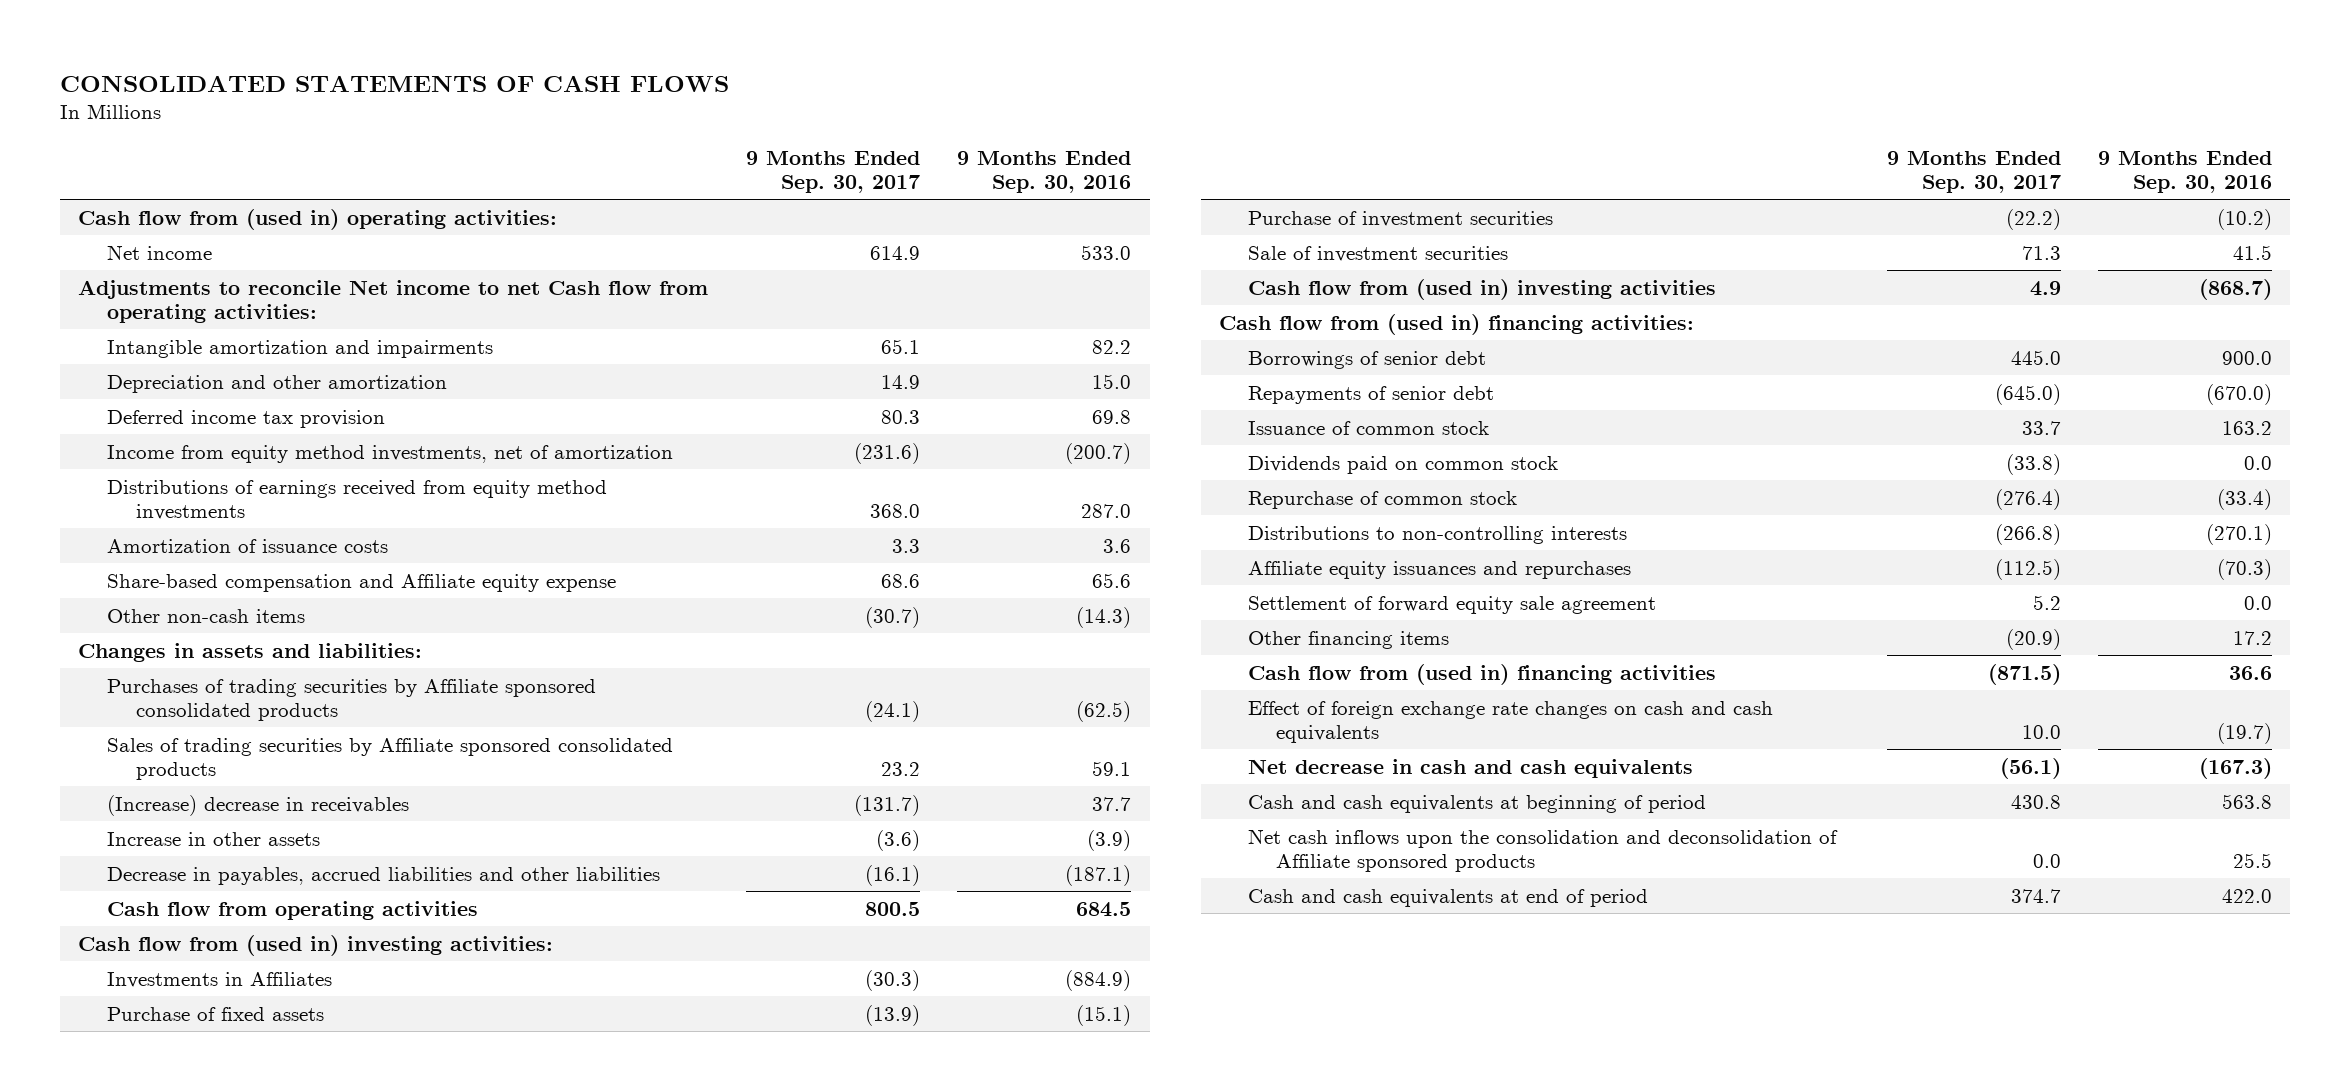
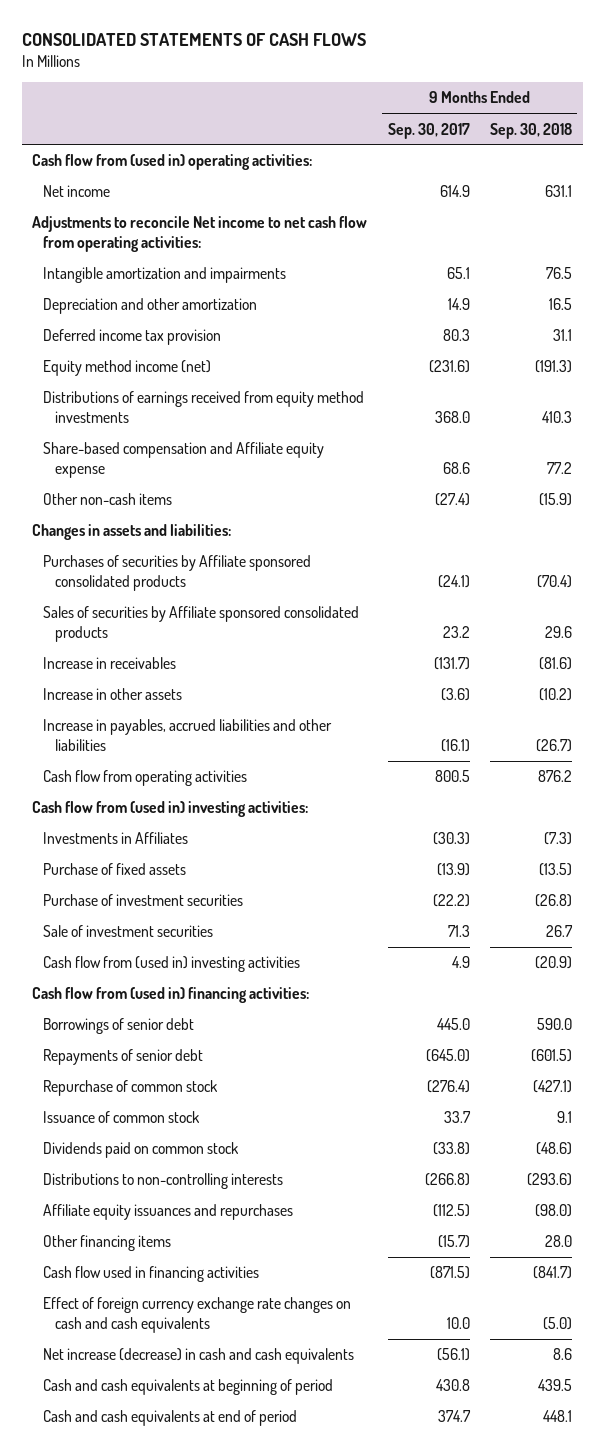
- | 9 Months Ended Sep. 30, 2017 | 9 Months Ended Sep. 30, 2016
+ | 9 Months Ended Sep. 30, 2017 | 9 Months Ended Sep. 30, 2018
- Adjustments to reconcile Net income to net Cash flow from operating activities:
+ Adjustments to reconcile Net income to net cash flow from operating activities:
- Income from equity method investments, net of amortization | (231.6) | (200.7)
+ Equity method income (net) | (231.6) | (191.3)
- Amortization of issuance costs | 3.3 | 3.6
- Other non-cash items | (30.7) | (14.3)
+ Other non-cash items | (27.4) | (15.9)
- Purchases of trading securities by Affiliate sponsored consolidated products | (24.1) | (62.5)
- Sales of trading securities by Affiliate sponsored consolidated products | 23.2 | 59.1
- (Increase) decrease in receivables | (131.7) | 37.7
+ Purchases of securities by Affiliate sponsored consolidated products | (24.1) | (70.4)
+ Sales of securities by Affiliate sponsored consolidated products | 23.2 | 29.6
+ Increase in receivables | (131.7) | (81.6)
- Decrease in payables, accrued liabilities and other liabilities | (16.1) | (187.1)
+ Increase in payables, accrued liabilities and other liabilities | (16.1) | (26.7)
moved up: Repurchase of common stock | (276.4) | (427.1)
- Settlement of forward equity sale agreement | 5.2 | 0.0
- Other financing items | (20.9) | 17.2
- Cash flow from (used in) financing activities | (871.5) | 36.6
- Effect of foreign exchange rate changes on cash and cash equivalents | 10.0 | (19.7)
- Net decrease in cash and cash equivalents | (56.1) | (167.3)
+ Other financing items | (15.7) | 28.0
+ Cash flow used in financing activities | (871.5) | (841.7)
+ Effect of foreign currency exchange rate changes on cash and cash equivalents | 10.0 | (5.0)
+ Net increase (decrease) in cash and cash equivalents | (56.1) | 8.6
- Net cash inflows upon the consolidation and deconsolidation of Affiliate sponsored products | 0.0 | 25.5

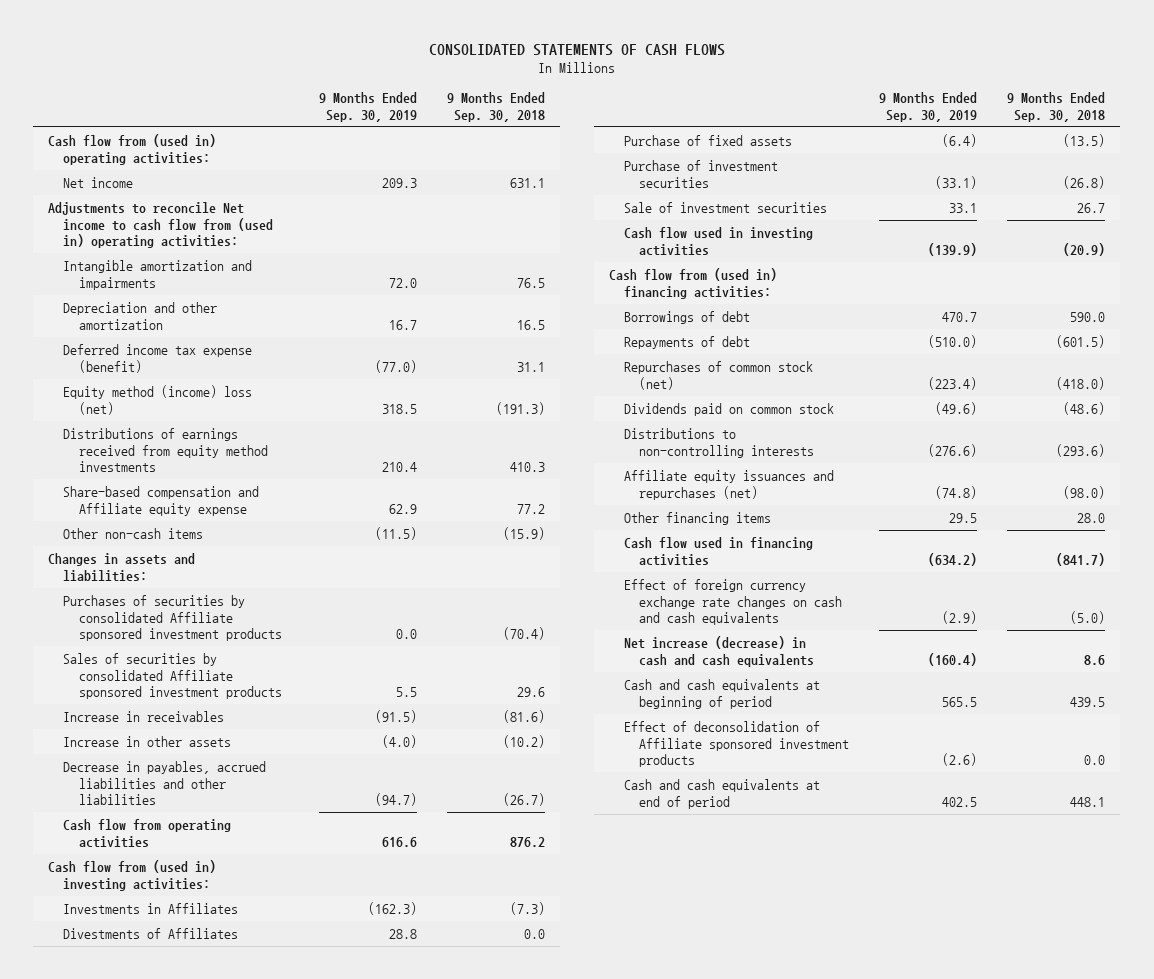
- | 9 Months Ended Sep. 30, 2017 | 9 Months Ended Sep. 30, 2018
+ | 9 Months Ended Sep. 30, 2019 | 9 Months Ended Sep. 30, 2018
- Adjustments to reconcile Net income to net cash flow from operating activities:
+ Adjustments to reconcile Net income to cash flow from (used in) operating activities:
- Deferred income tax provision | 80.3 | 31.1
- Equity method income (net) | (231.6) | (191.3)
+ Deferred income tax expense (benefit) | (77.0) | 31.1
+ Equity method (income) loss (net) | 318.5 | (191.3)
- Purchases of securities by Affiliate sponsored consolidated products | (24.1) | (70.4)
- Sales of securities by Affiliate sponsored consolidated products | 23.2 | 29.6
+ Purchases of securities by consolidated Affiliate sponsored investment products | 0.0 | (70.4)
+ Sales of securities by consolidated Affiliate sponsored investment products | 5.5 | 29.6
- Increase in payables, accrued liabilities and other liabilities | (16.1) | (26.7)
+ Decrease in payables, accrued liabilities and other liabilities | (94.7) | (26.7)
+ Divestments of Affiliates | 28.8 | 0.0
- Cash flow from (used in) investing activities | 4.9 | (20.9)
+ Cash flow used in investing activities | (139.9) | (20.9)
- Borrowings of senior debt | 445.0 | 590.0
- Repayments of senior debt | (645.0) | (601.5)
- Repurchase of common stock | (276.4) | (427.1)
- Issuance of common stock | 33.7 | 9.1
+ Borrowings of debt | 470.7 | 590.0
+ Repayments of debt | (510.0) | (601.5)
+ Repurchases of common stock (net) | (223.4) | (418.0)
- Affiliate equity issuances and repurchases | (112.5) | (98.0)
+ Affiliate equity issuances and repurchases (net) | (74.8) | (98.0)
+ Effect of deconsolidation of Affiliate sponsored investment products | (2.6) | 0.0

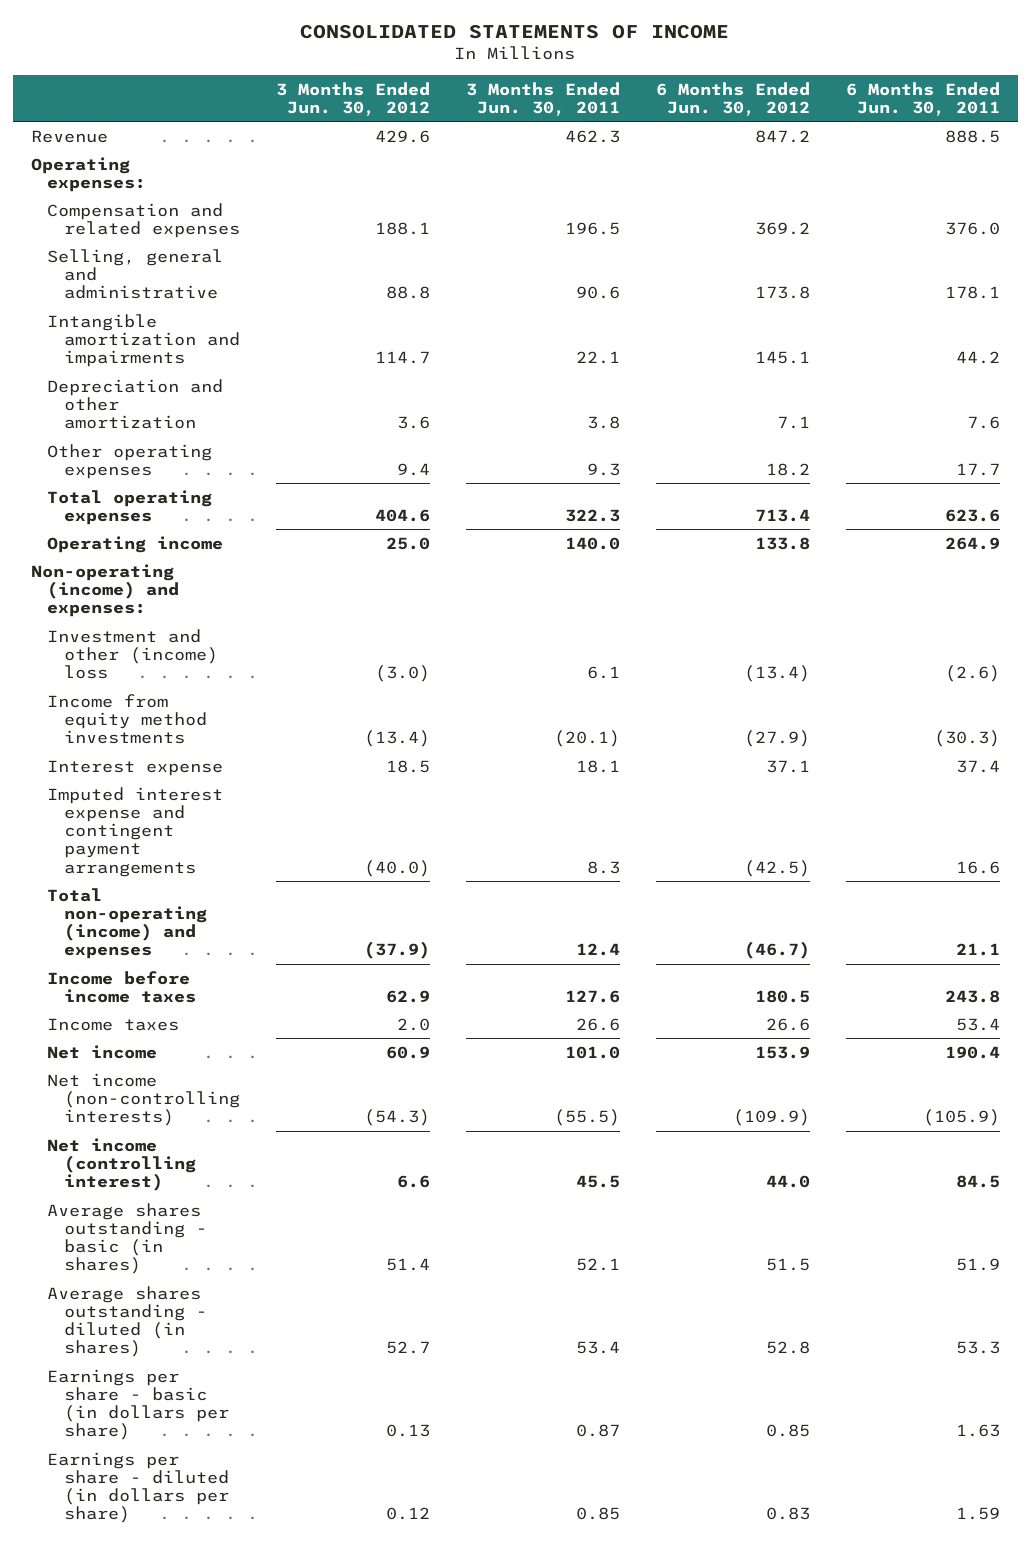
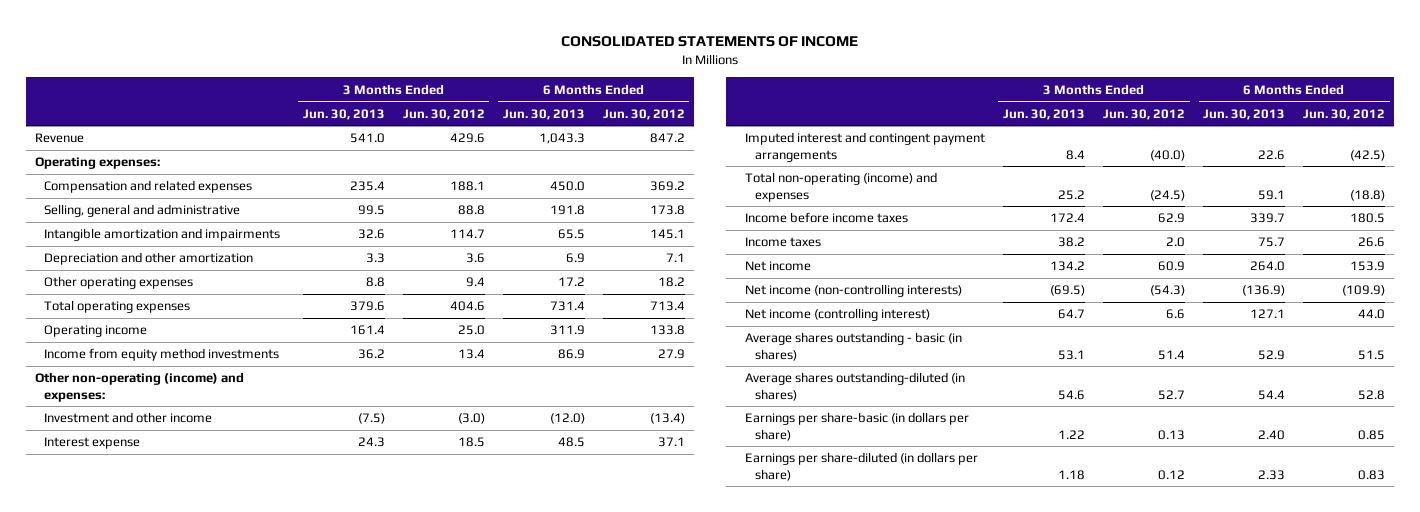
- | 3 Months Ended Jun. 30, 2012 | 3 Months Ended Jun. 30, 2011 | 6 Months Ended Jun. 30, 2012 | 6 Months Ended Jun. 30, 2011
+ | 3 Months Ended Jun. 30, 2013 | 3 Months Ended Jun. 30, 2012 | 6 Months Ended Jun. 30, 2013 | 6 Months Ended Jun. 30, 2012
- Non-operating (income) and expenses:
- Investment and other (income) loss | (3.0) | 6.1 | (13.4) | (2.6)
- Income from equity method investments | (13.4) | (20.1) | (27.9) | (30.3)
+ Income from equity method investments | 36.2 | 13.4 | 86.9 | 27.9
+ Other non-operating (income) and expenses:
+ Investment and other income | (7.5) | (3.0) | (12.0) | (13.4)
- Imputed interest expense and contingent payment arrangements | (40.0) | 8.3 | (42.5) | 16.6
- Total non-operating (income) and expenses | (37.9) | 12.4 | (46.7) | 21.1
+ Imputed interest and contingent payment arrangements | 8.4 | (40.0) | 22.6 | (42.5)
+ Total non-operating (income) and expenses | 25.2 | (24.5) | 59.1 | (18.8)
- Average shares outstanding - diluted (in shares) | 52.7 | 53.4 | 52.8 | 53.3
- Earnings per share - basic (in dollars per share) | 0.13 | 0.87 | 0.85 | 1.63
- Earnings per share - diluted (in dollars per share) | 0.12 | 0.85 | 0.83 | 1.59
+ Average shares outstanding-diluted (in shares) | 54.6 | 52.7 | 54.4 | 52.8
+ Earnings per share-basic (in dollars per share) | 1.22 | 0.13 | 2.40 | 0.85
+ Earnings per share-diluted (in dollars per share) | 1.18 | 0.12 | 2.33 | 0.83

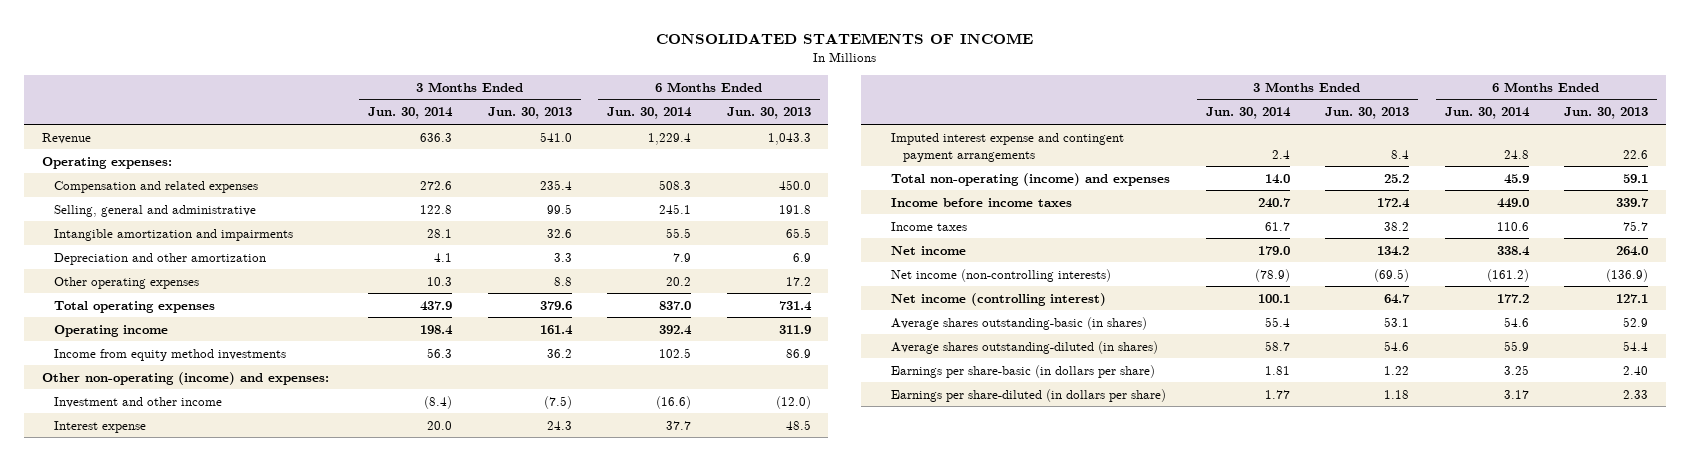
- | 3 Months Ended Jun. 30, 2013 | 3 Months Ended Jun. 30, 2012 | 6 Months Ended Jun. 30, 2013 | 6 Months Ended Jun. 30, 2012
+ | 3 Months Ended Jun. 30, 2014 | 3 Months Ended Jun. 30, 2013 | 6 Months Ended Jun. 30, 2014 | 6 Months Ended Jun. 30, 2013
- Imputed interest and contingent payment arrangements | 8.4 | (40.0) | 22.6 | (42.5)
+ Imputed interest expense and contingent payment arrangements | 2.4 | 8.4 | 24.8 | 22.6
- Average shares outstanding - basic (in shares) | 53.1 | 51.4 | 52.9 | 51.5
+ Average shares outstanding-basic (in shares) | 55.4 | 53.1 | 54.6 | 52.9

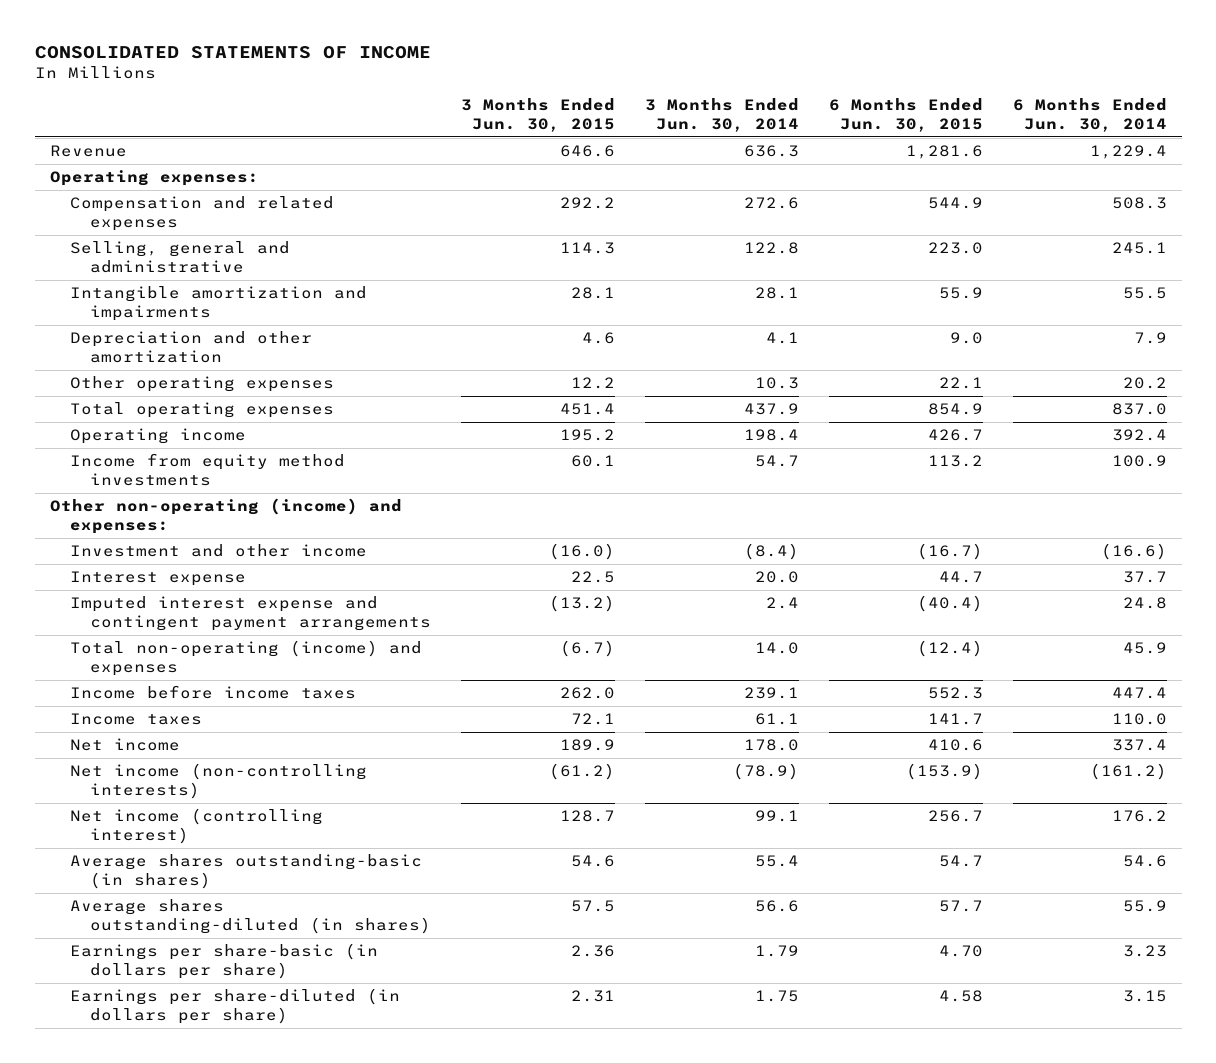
- | 3 Months Ended Jun. 30, 2014 | 3 Months Ended Jun. 30, 2013 | 6 Months Ended Jun. 30, 2014 | 6 Months Ended Jun. 30, 2013
+ | 3 Months Ended Jun. 30, 2015 | 3 Months Ended Jun. 30, 2014 | 6 Months Ended Jun. 30, 2015 | 6 Months Ended Jun. 30, 2014
- Income from equity method investments | 56.3 | 36.2 | 102.5 | 86.9
+ Income from equity method investments | 60.1 | 54.7 | 113.2 | 100.9
- Income before income taxes | 240.7 | 172.4 | 449.0 | 339.7
- Income taxes | 61.7 | 38.2 | 110.6 | 75.7
- Net income | 179.0 | 134.2 | 338.4 | 264.0
+ Income before income taxes | 262.0 | 239.1 | 552.3 | 447.4
+ Income taxes | 72.1 | 61.1 | 141.7 | 110.0
+ Net income | 189.9 | 178.0 | 410.6 | 337.4
- Net income (controlling interest) | 100.1 | 64.7 | 177.2 | 127.1
+ Net income (controlling interest) | 128.7 | 99.1 | 256.7 | 176.2
- Average shares outstanding-diluted (in shares) | 58.7 | 54.6 | 55.9 | 54.4
- Earnings per share-basic (in dollars per share) | 1.81 | 1.22 | 3.25 | 2.40
- Earnings per share-diluted (in dollars per share) | 1.77 | 1.18 | 3.17 | 2.33
+ Average shares outstanding-diluted (in shares) | 57.5 | 56.6 | 57.7 | 55.9
+ Earnings per share-basic (in dollars per share) | 2.36 | 1.79 | 4.70 | 3.23
+ Earnings per share-diluted (in dollars per share) | 2.31 | 1.75 | 4.58 | 3.15

